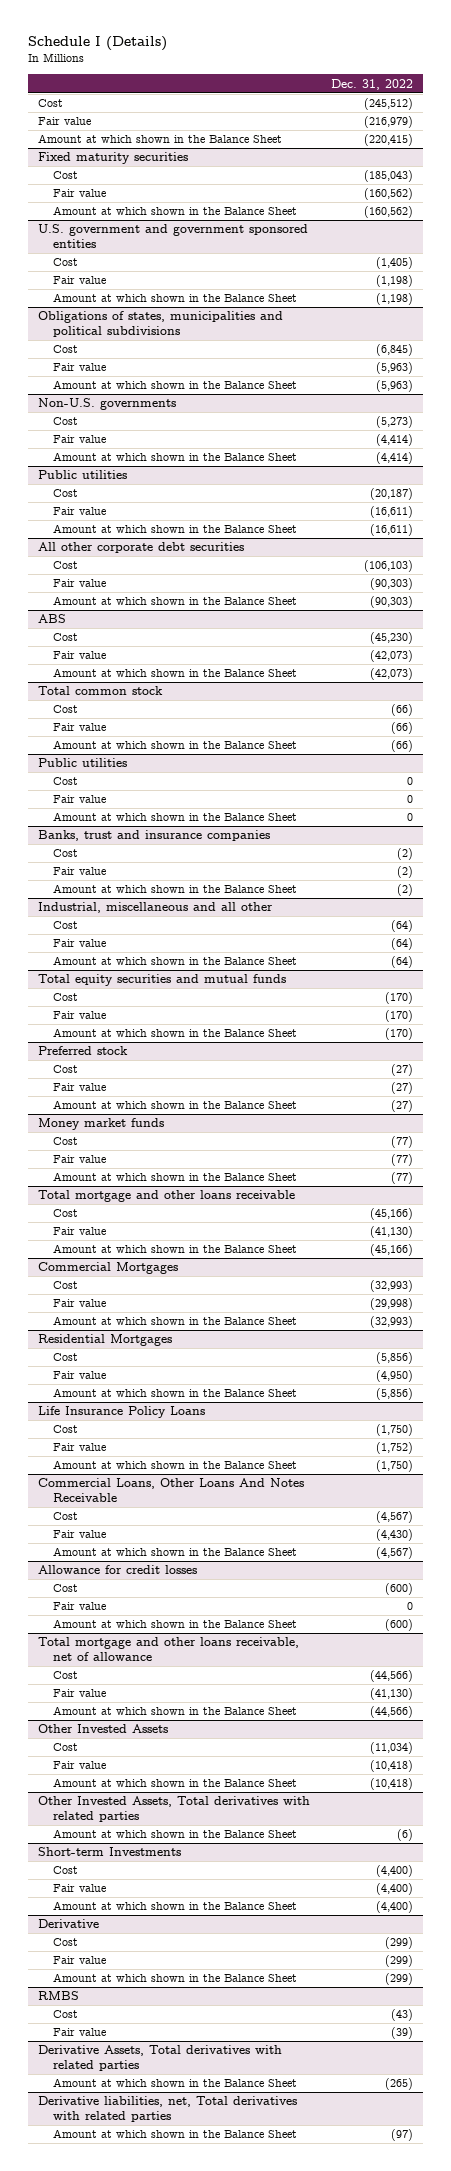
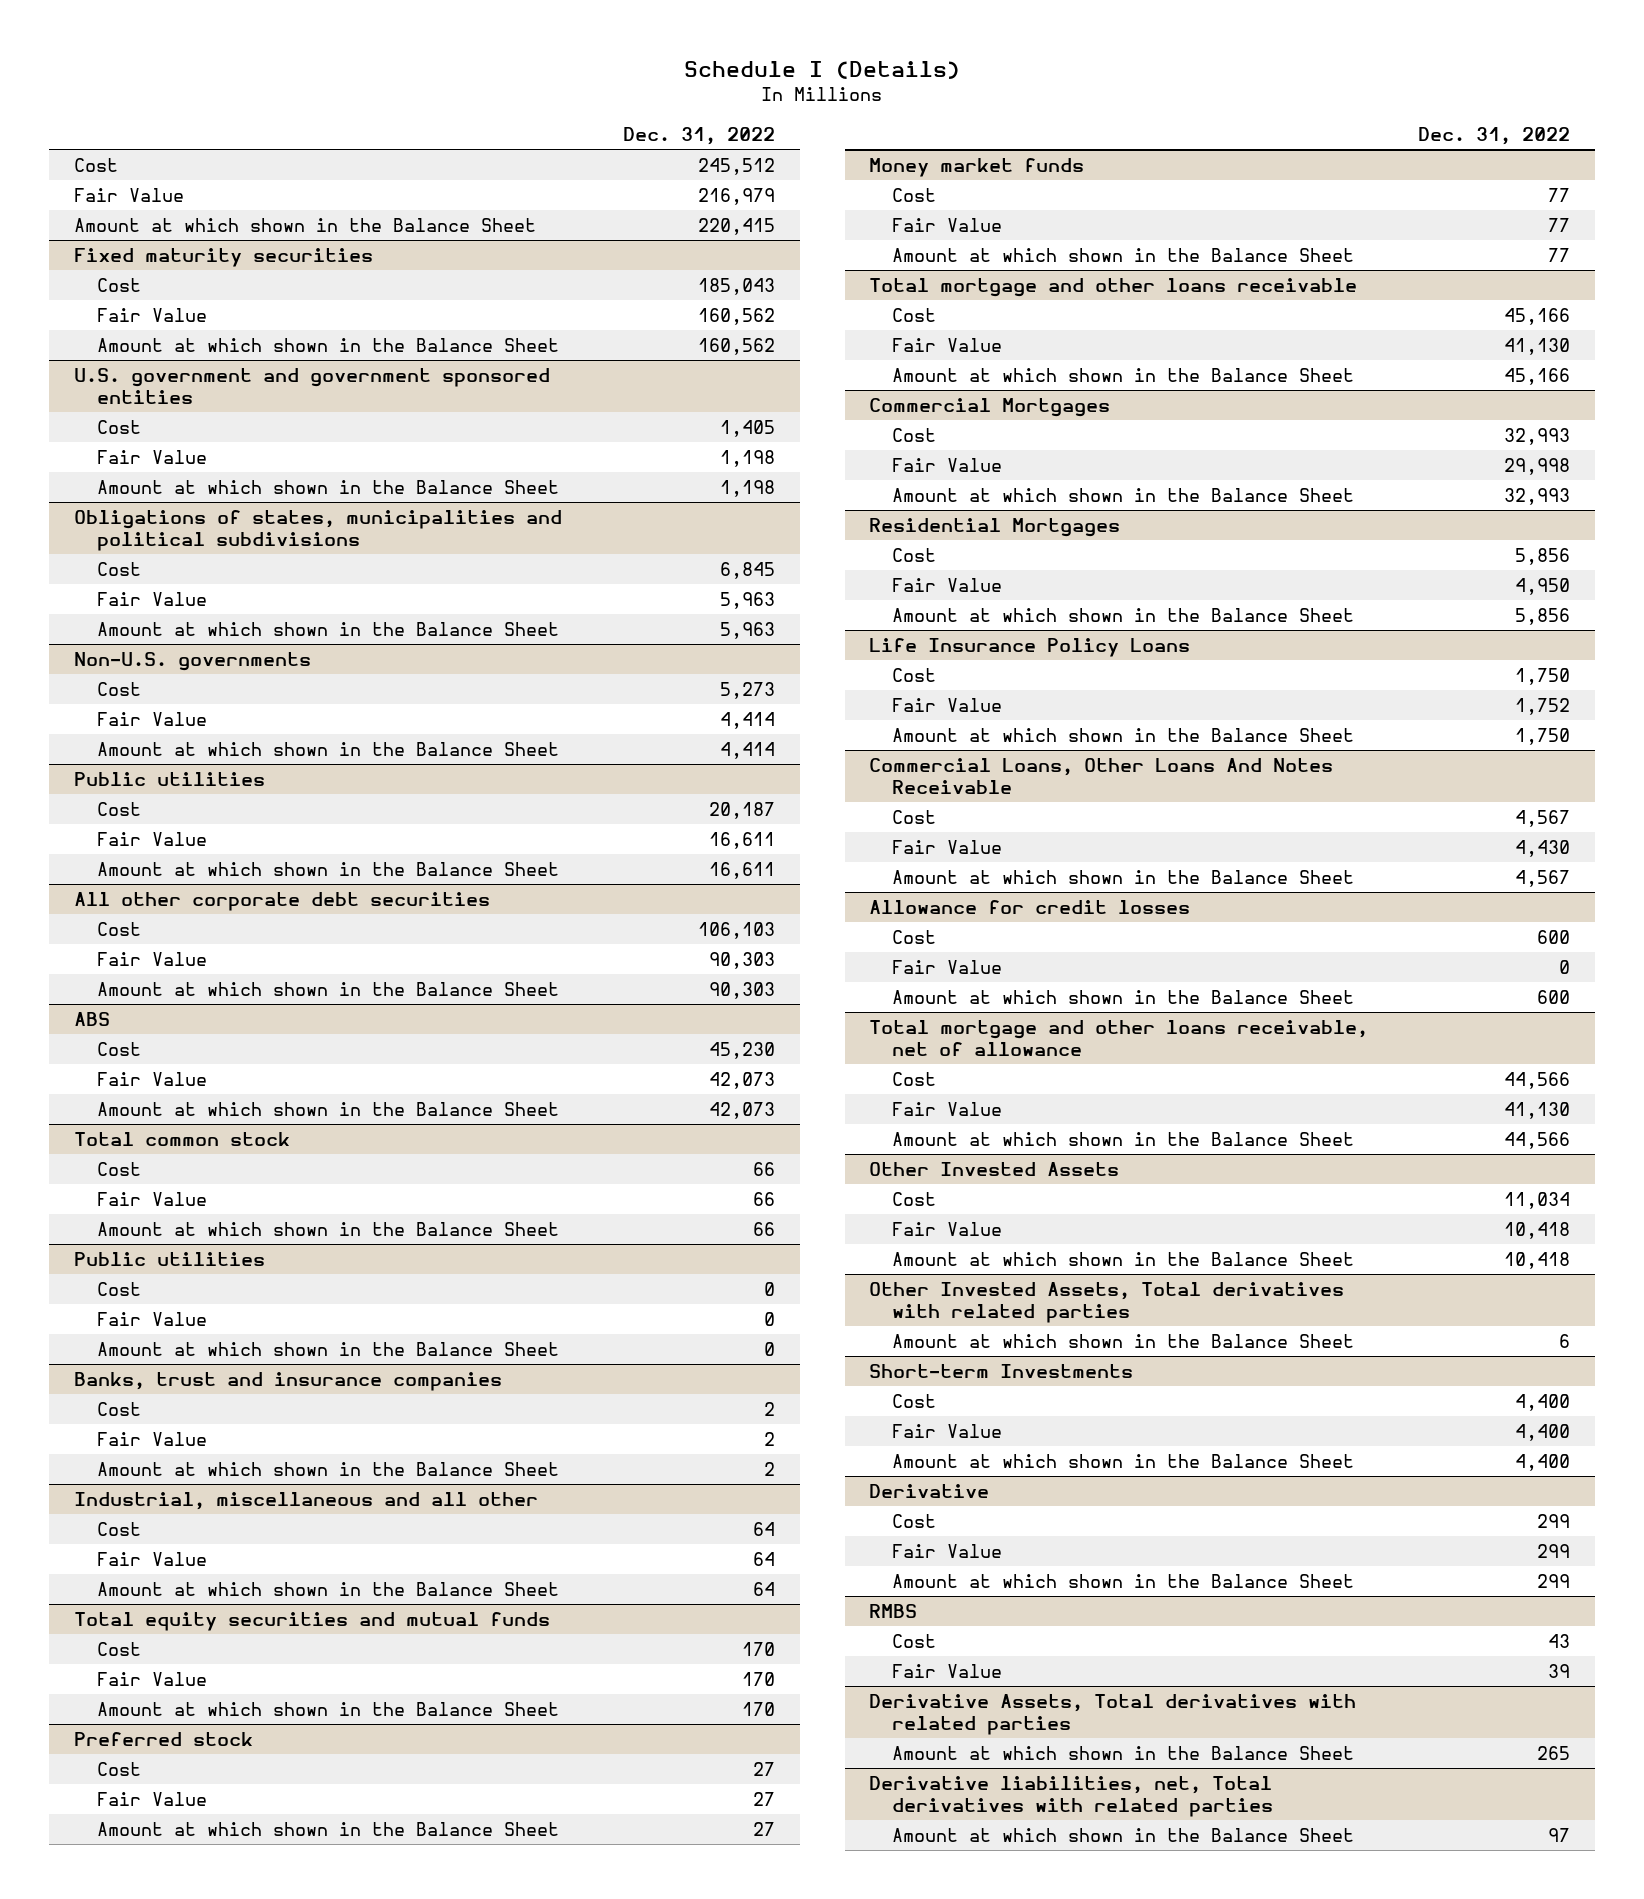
- Cost | (245,512)
- Fair value | (216,979)
- Amount at which shown in the Balance Sheet | (220,415)
+ Cost | 245,512
+ Fair Value | 216,979
+ Amount at which shown in the Balance Sheet | 220,415
@ Fixed maturity securities
- Cost | (185,043)
- Fair value | (160,562)
- Amount at which shown in the Balance Sheet | (160,562)
+ Cost | 185,043
+ Fair Value | 160,562
+ Amount at which shown in the Balance Sheet | 160,562
@ U.S. government and government sponsored entities
- Cost | (1,405)
- Fair value | (1,198)
- Amount at which shown in the Balance Sheet | (1,198)
+ Cost | 1,405
+ Fair Value | 1,198
+ Amount at which shown in the Balance Sheet | 1,198
@ Obligations of states, municipalities and political subdivisions
- Cost | (6,845)
- Fair value | (5,963)
- Amount at which shown in the Balance Sheet | (5,963)
+ Cost | 6,845
+ Fair Value | 5,963
+ Amount at which shown in the Balance Sheet | 5,963
@ Non-U.S. governments
- Cost | (5,273)
- Fair value | (4,414)
- Amount at which shown in the Balance Sheet | (4,414)
+ Cost | 5,273
+ Fair Value | 4,414
+ Amount at which shown in the Balance Sheet | 4,414
@ Public utilities
- Cost | (20,187)
- Fair value | (16,611)
- Amount at which shown in the Balance Sheet | (16,611)
+ Cost | 20,187
+ Fair Value | 16,611
+ Amount at which shown in the Balance Sheet | 16,611
@ All other corporate debt securities
- Cost | (106,103)
- Fair value | (90,303)
- Amount at which shown in the Balance Sheet | (90,303)
+ Cost | 106,103
+ Fair Value | 90,303
+ Amount at which shown in the Balance Sheet | 90,303
@ ABS
- Cost | (45,230)
- Fair value | (42,073)
- Amount at which shown in the Balance Sheet | (42,073)
+ Cost | 45,230
+ Fair Value | 42,073
+ Amount at which shown in the Balance Sheet | 42,073
@ Total common stock
- Cost | (66)
- Fair value | (66)
- Amount at which shown in the Balance Sheet | (66)
+ Cost | 66
+ Fair Value | 66
+ Amount at which shown in the Balance Sheet | 66
@ Public utilities
- Fair value | 0
+ Fair Value | 0
@ Banks, trust and insurance companies
- Cost | (2)
- Fair value | (2)
- Amount at which shown in the Balance Sheet | (2)
+ Cost | 2
+ Fair Value | 2
+ Amount at which shown in the Balance Sheet | 2
@ Industrial, miscellaneous and all other
- Cost | (64)
- Fair value | (64)
- Amount at which shown in the Balance Sheet | (64)
+ Cost | 64
+ Fair Value | 64
+ Amount at which shown in the Balance Sheet | 64
@ Total equity securities and mutual funds
- Cost | (170)
- Fair value | (170)
- Amount at which shown in the Balance Sheet | (170)
+ Cost | 170
+ Fair Value | 170
+ Amount at which shown in the Balance Sheet | 170
@ Preferred stock
- Cost | (27)
- Fair value | (27)
- Amount at which shown in the Balance Sheet | (27)
+ Cost | 27
+ Fair Value | 27
+ Amount at which shown in the Balance Sheet | 27
@ Money market funds
- Cost | (77)
- Fair value | (77)
- Amount at which shown in the Balance Sheet | (77)
+ Cost | 77
+ Fair Value | 77
+ Amount at which shown in the Balance Sheet | 77
@ Total mortgage and other loans receivable
- Cost | (45,166)
- Fair value | (41,130)
- Amount at which shown in the Balance Sheet | (45,166)
+ Cost | 45,166
+ Fair Value | 41,130
+ Amount at which shown in the Balance Sheet | 45,166
@ Commercial Mortgages
- Cost | (32,993)
- Fair value | (29,998)
- Amount at which shown in the Balance Sheet | (32,993)
+ Cost | 32,993
+ Fair Value | 29,998
+ Amount at which shown in the Balance Sheet | 32,993
@ Residential Mortgages
- Cost | (5,856)
- Fair value | (4,950)
- Amount at which shown in the Balance Sheet | (5,856)
+ Cost | 5,856
+ Fair Value | 4,950
+ Amount at which shown in the Balance Sheet | 5,856
@ Life Insurance Policy Loans
- Cost | (1,750)
- Fair value | (1,752)
- Amount at which shown in the Balance Sheet | (1,750)
+ Cost | 1,750
+ Fair Value | 1,752
+ Amount at which shown in the Balance Sheet | 1,750
@ Commercial Loans, Other Loans And Notes Receivable
- Cost | (4,567)
- Fair value | (4,430)
- Amount at which shown in the Balance Sheet | (4,567)
+ Cost | 4,567
+ Fair Value | 4,430
+ Amount at which shown in the Balance Sheet | 4,567
@ Allowance for credit losses
- Cost | (600)
- Fair value | 0
- Amount at which shown in the Balance Sheet | (600)
+ Cost | 600
+ Fair Value | 0
+ Amount at which shown in the Balance Sheet | 600
@ Total mortgage and other loans receivable, net of allowance
- Cost | (44,566)
- Fair value | (41,130)
- Amount at which shown in the Balance Sheet | (44,566)
+ Cost | 44,566
+ Fair Value | 41,130
+ Amount at which shown in the Balance Sheet | 44,566
@ Other Invested Assets
- Cost | (11,034)
- Fair value | (10,418)
- Amount at which shown in the Balance Sheet | (10,418)
+ Cost | 11,034
+ Fair Value | 10,418
+ Amount at which shown in the Balance Sheet | 10,418
@ Other Invested Assets, Total derivatives with related parties
- Amount at which shown in the Balance Sheet | (6)
+ Amount at which shown in the Balance Sheet | 6
@ Short-term Investments
- Cost | (4,400)
- Fair value | (4,400)
- Amount at which shown in the Balance Sheet | (4,400)
+ Cost | 4,400
+ Fair Value | 4,400
+ Amount at which shown in the Balance Sheet | 4,400
@ Derivative
- Cost | (299)
- Fair value | (299)
- Amount at which shown in the Balance Sheet | (299)
+ Cost | 299
+ Fair Value | 299
+ Amount at which shown in the Balance Sheet | 299
@ RMBS
- Cost | (43)
- Fair value | (39)
+ Cost | 43
+ Fair Value | 39
@ Derivative Assets, Total derivatives with related parties
- Amount at which shown in the Balance Sheet | (265)
+ Amount at which shown in the Balance Sheet | 265
@ Derivative liabilities, net, Total derivatives with related parties
- Amount at which shown in the Balance Sheet | (97)
+ Amount at which shown in the Balance Sheet | 97

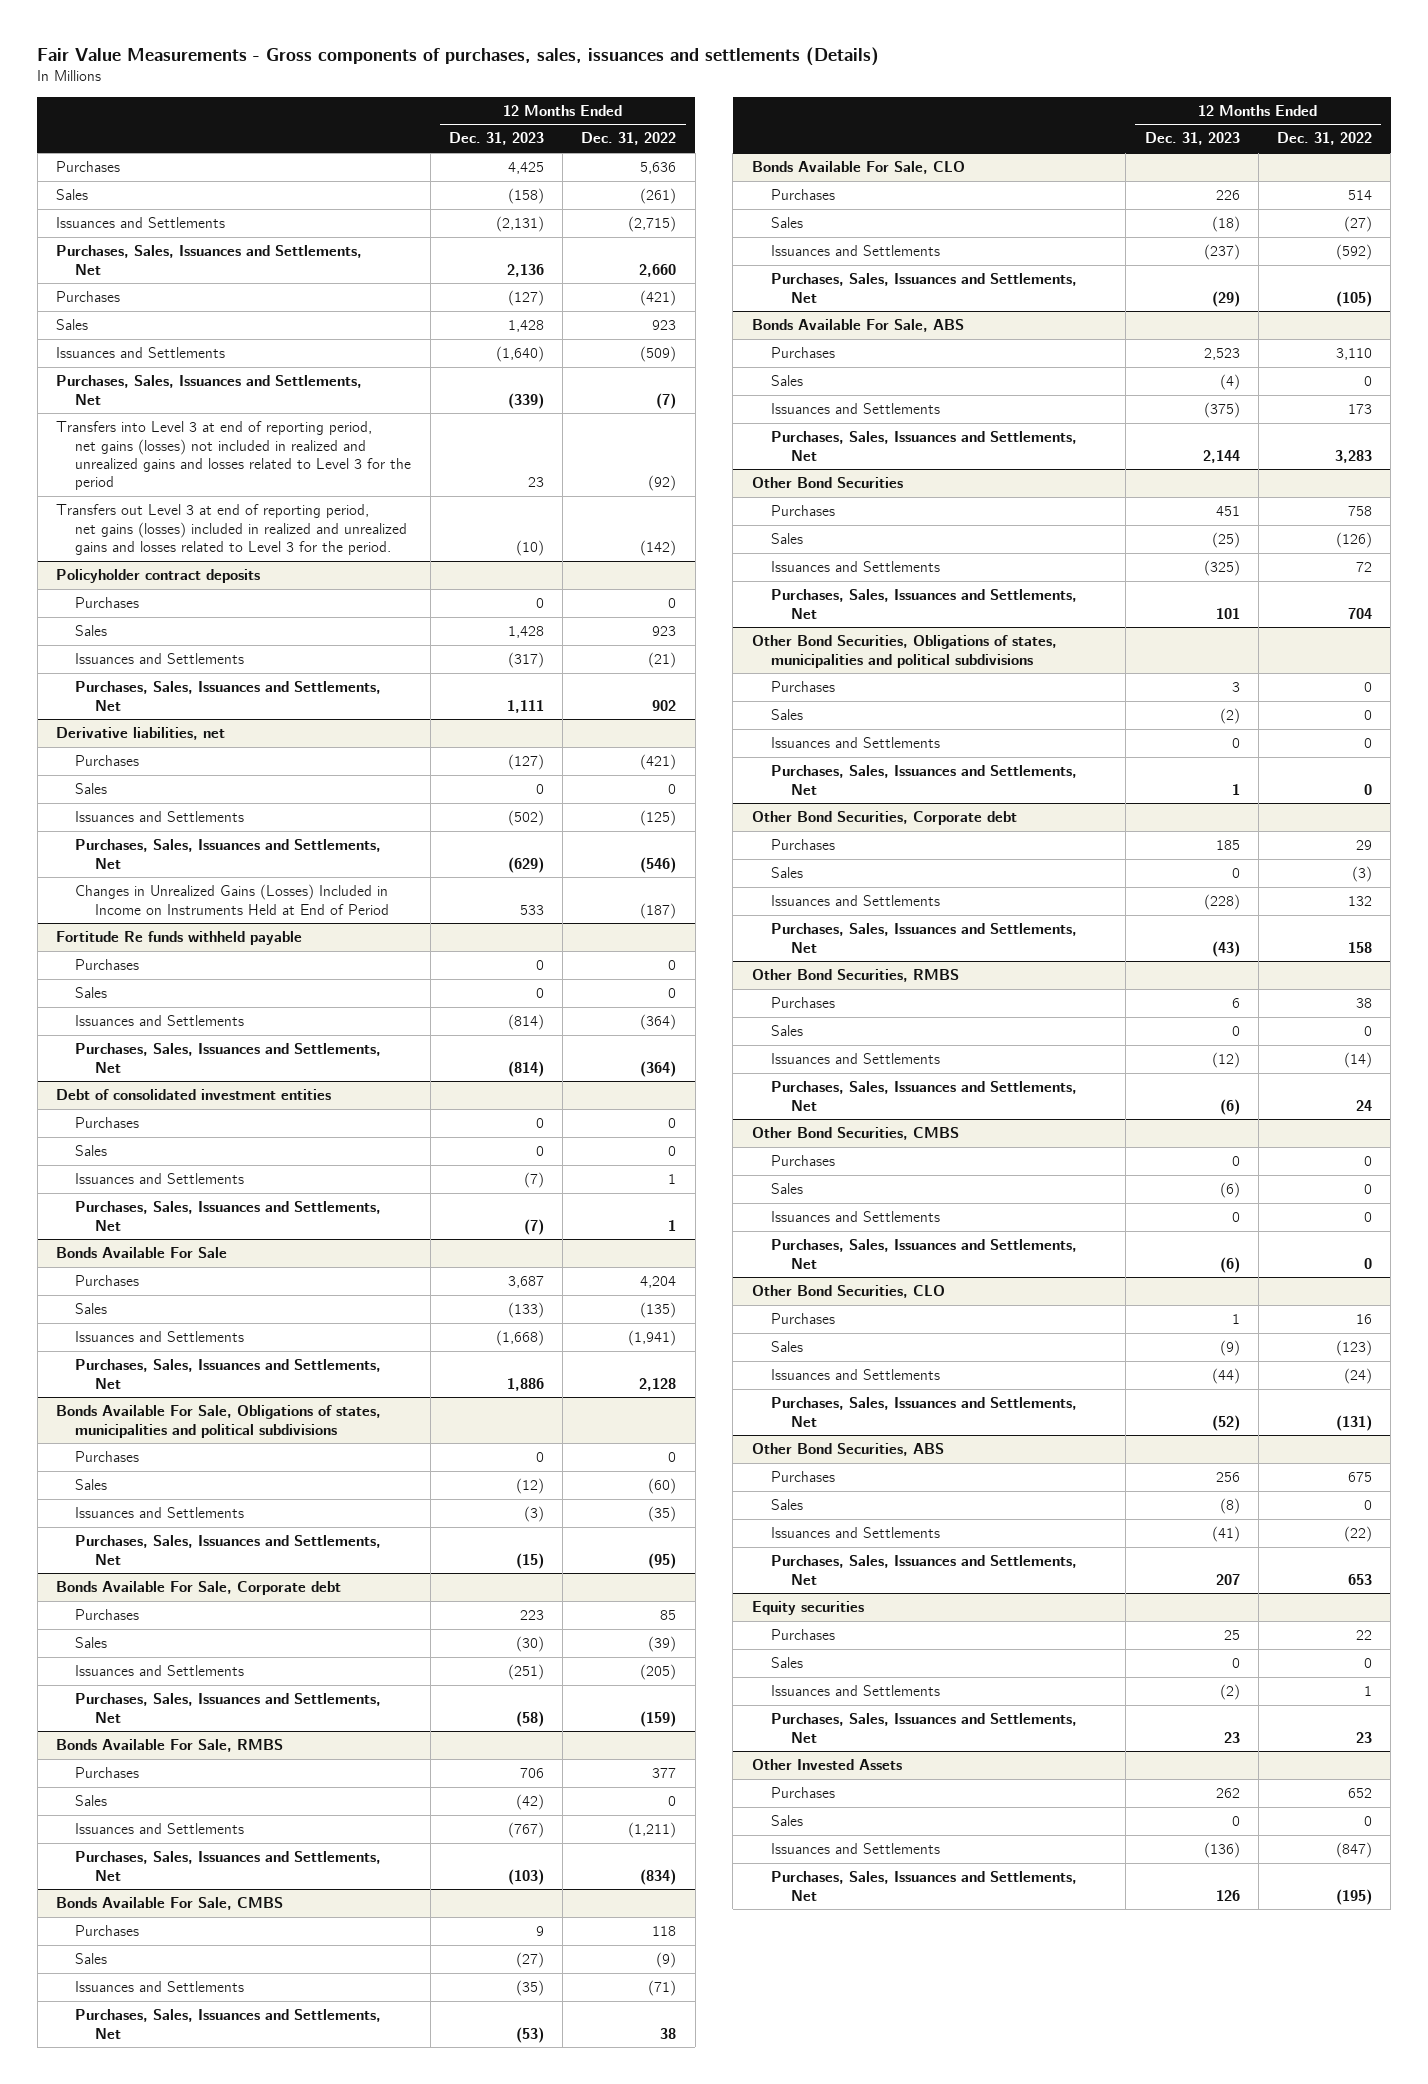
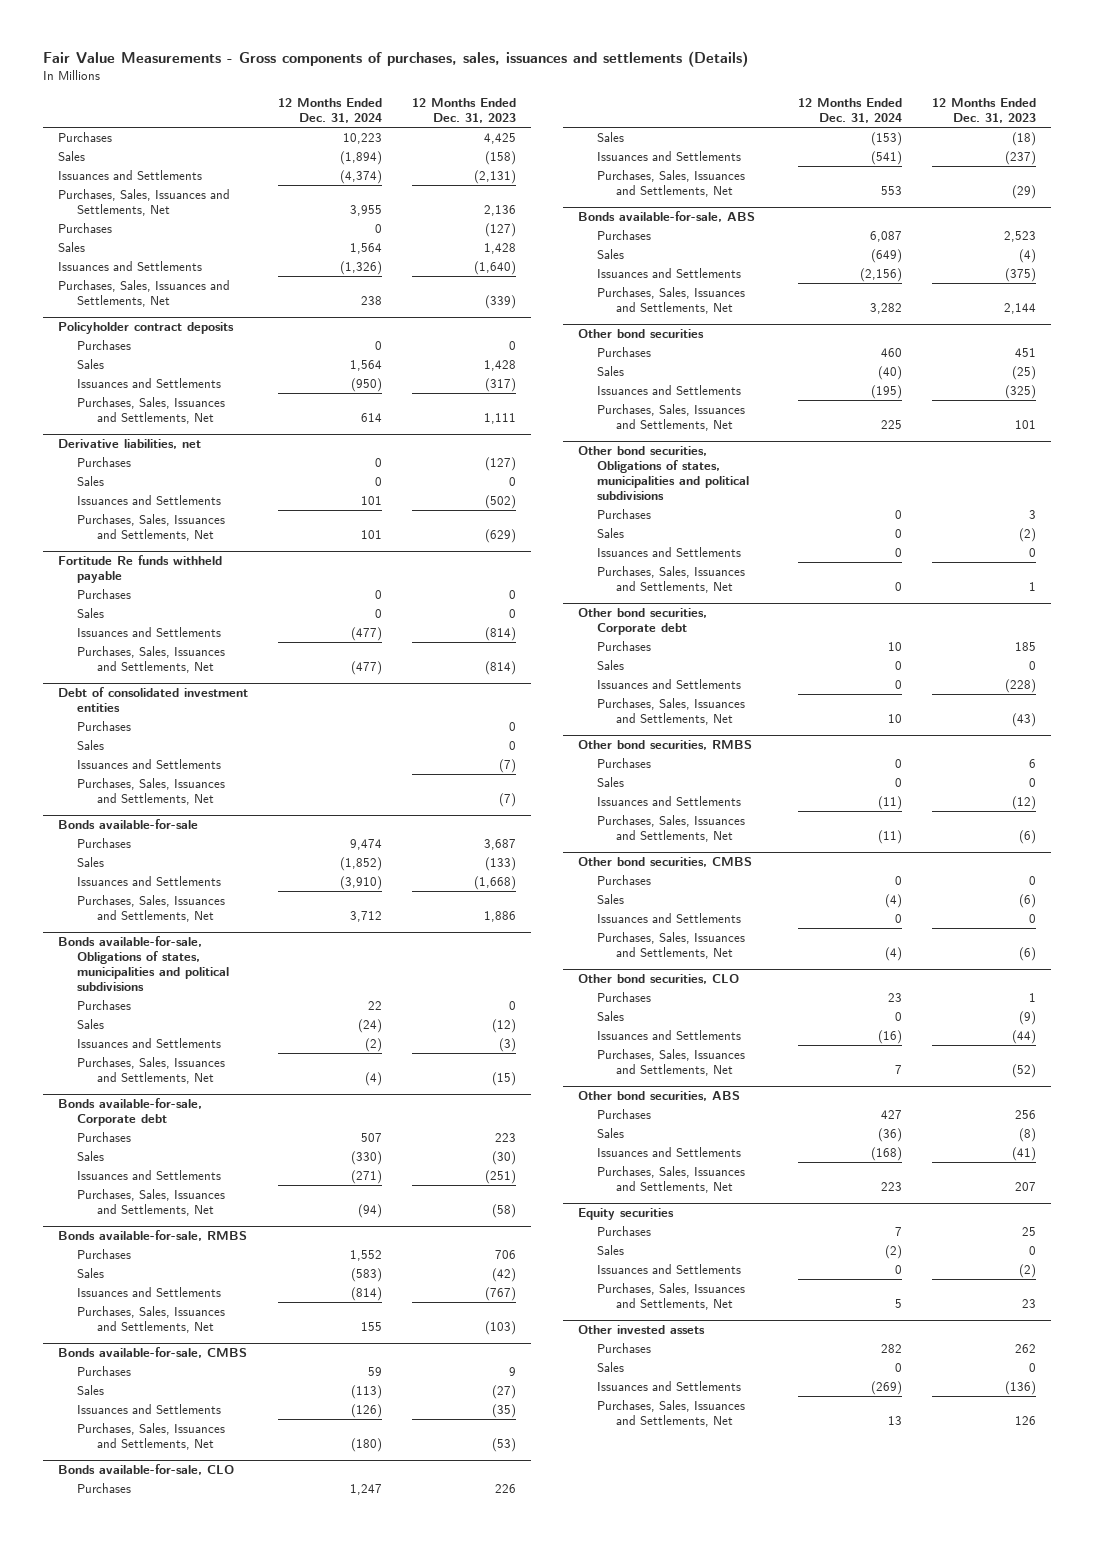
- | 12 Months Ended Dec. 31, 2023 | 12 Months Ended Dec. 31, 2022
+ | 12 Months Ended Dec. 31, 2024 | 12 Months Ended Dec. 31, 2023
- Transfers into Level 3 at end of reporting period, net gains (losses) not included in realized and unrealized gains and losses related to Level 3 for the period | 23 | (92)
- Transfers out Level 3 at end of reporting period, net gains (losses) included in realized and unrealized gains and losses related to Level 3 for the period. | (10) | (142)
@ Derivative liabilities, net
- Changes in Unrealized Gains (Losses) Included in Income on Instruments Held at End of Period | 533 | (187)
- Bonds Available For Sale
+ Bonds available-for-sale
- Bonds Available For Sale, Obligations of states, municipalities and political subdivisions
+ Bonds available-for-sale, Obligations of states, municipalities and political subdivisions
- Bonds Available For Sale, Corporate debt
+ Bonds available-for-sale, Corporate debt
- Bonds Available For Sale, RMBS
+ Bonds available-for-sale, RMBS
- Bonds Available For Sale, CMBS
+ Bonds available-for-sale, CMBS
- Bonds Available For Sale, CLO
+ Bonds available-for-sale, CLO
- Bonds Available For Sale, ABS
+ Bonds available-for-sale, ABS
- Other Bond Securities
+ Other bond securities
- Other Bond Securities, Obligations of states, municipalities and political subdivisions
+ Other bond securities, Obligations of states, municipalities and political subdivisions
- Other Bond Securities, Corporate debt
+ Other bond securities, Corporate debt
- Other Bond Securities, RMBS
+ Other bond securities, RMBS
- Other Bond Securities, CMBS
+ Other bond securities, CMBS
- Other Bond Securities, CLO
+ Other bond securities, CLO
- Other Bond Securities, ABS
+ Other bond securities, ABS
- Other Invested Assets
+ Other invested assets

